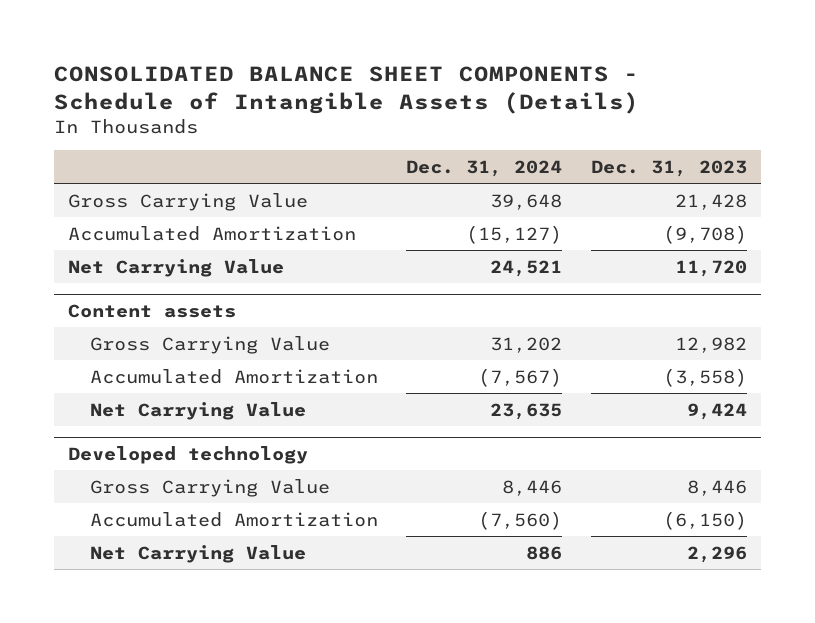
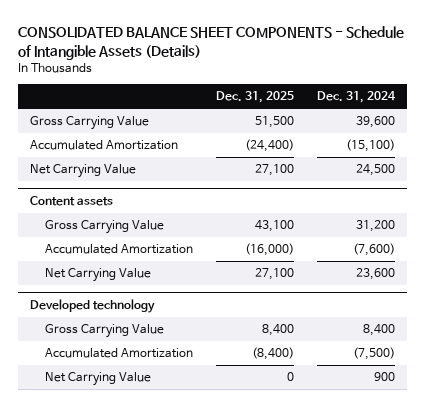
- | Dec. 31, 2024 | Dec. 31, 2023
+ | Dec. 31, 2025 | Dec. 31, 2024
- Gross Carrying Value | 39,648 | 21,428
- Accumulated Amortization | (15,127) | (9,708)
- Net Carrying Value | 24,521 | 11,720
+ Gross Carrying Value | 51,500 | 39,600
+ Accumulated Amortization | (24,400) | (15,100)
+ Net Carrying Value | 27,100 | 24,500
@ Content assets
- Gross Carrying Value | 31,202 | 12,982
- Accumulated Amortization | (7,567) | (3,558)
- Net Carrying Value | 23,635 | 9,424
+ Gross Carrying Value | 43,100 | 31,200
+ Accumulated Amortization | (16,000) | (7,600)
+ Net Carrying Value | 27,100 | 23,600
@ Developed technology
- Gross Carrying Value | 8,446 | 8,446
- Accumulated Amortization | (7,560) | (6,150)
- Net Carrying Value | 886 | 2,296
+ Gross Carrying Value | 8,400 | 8,400
+ Accumulated Amortization | (8,400) | (7,500)
+ Net Carrying Value | 0 | 900

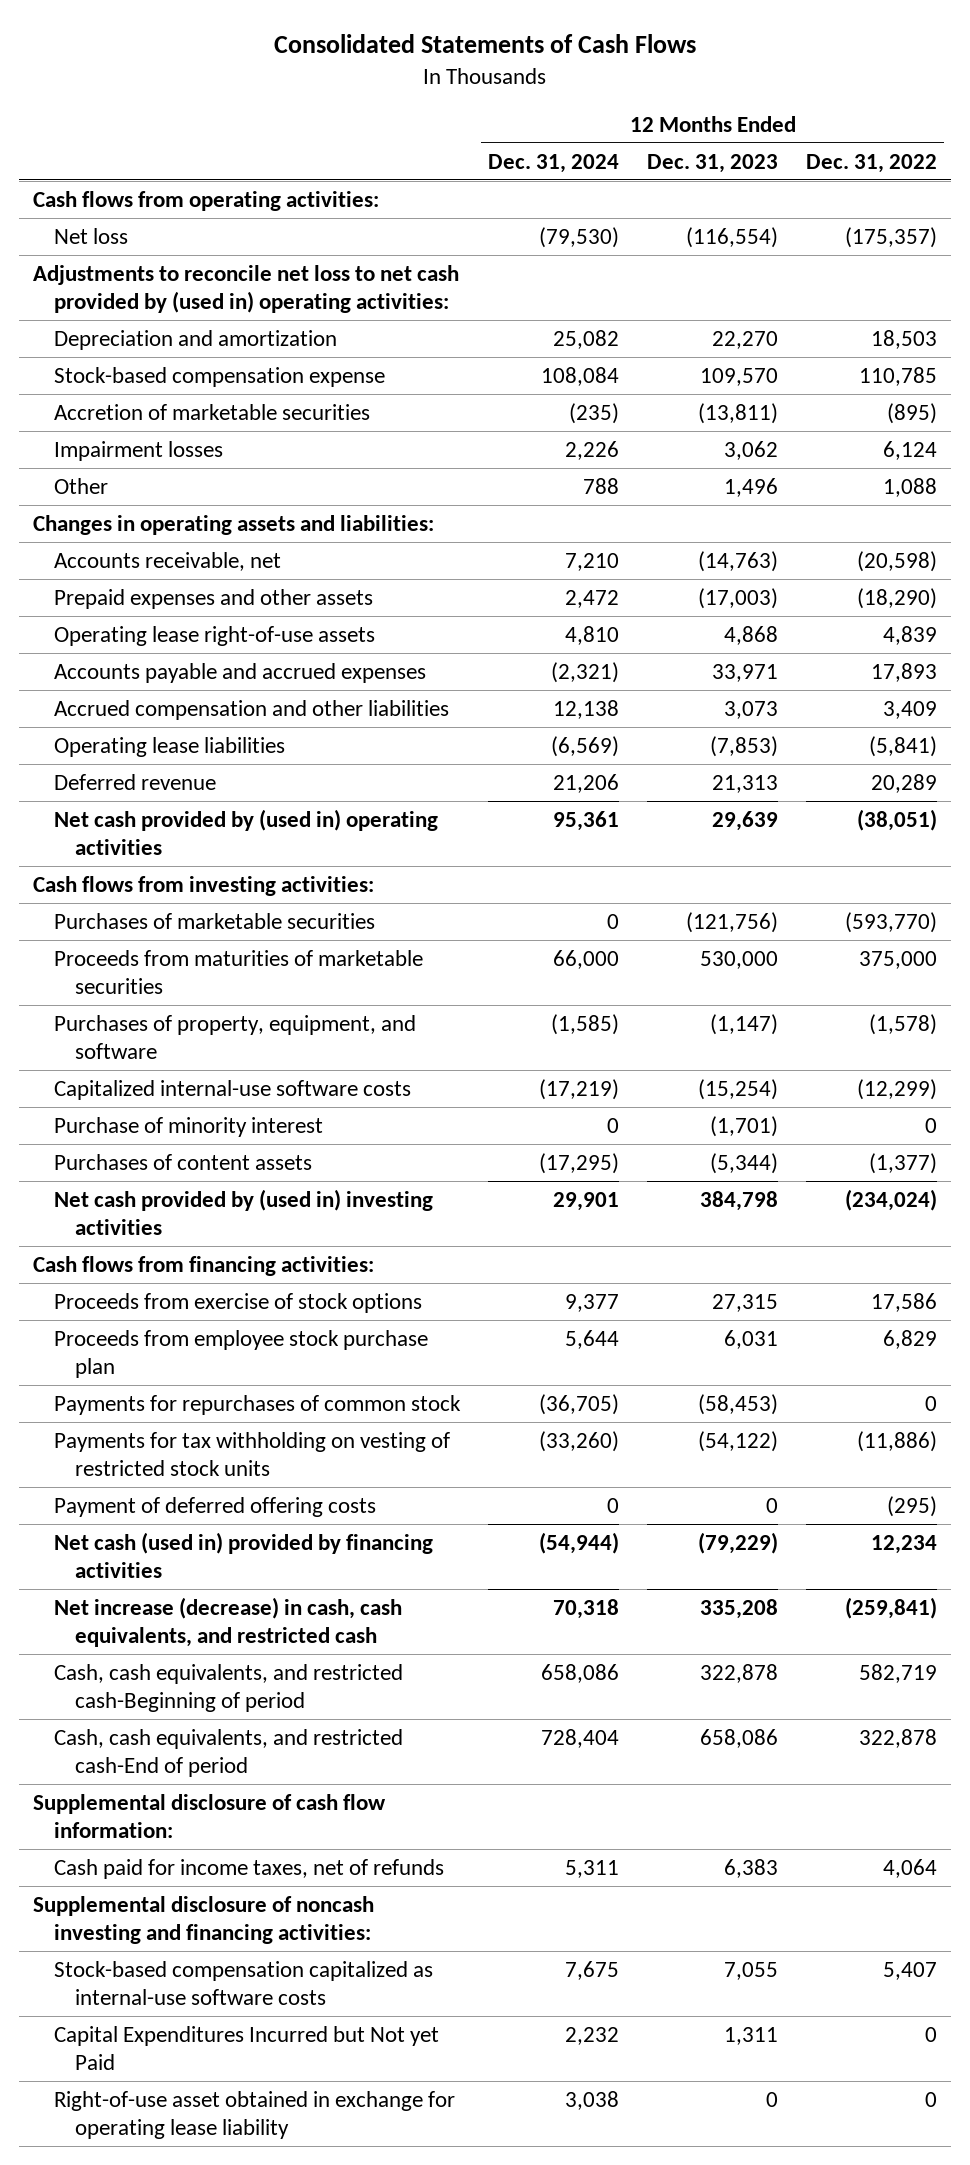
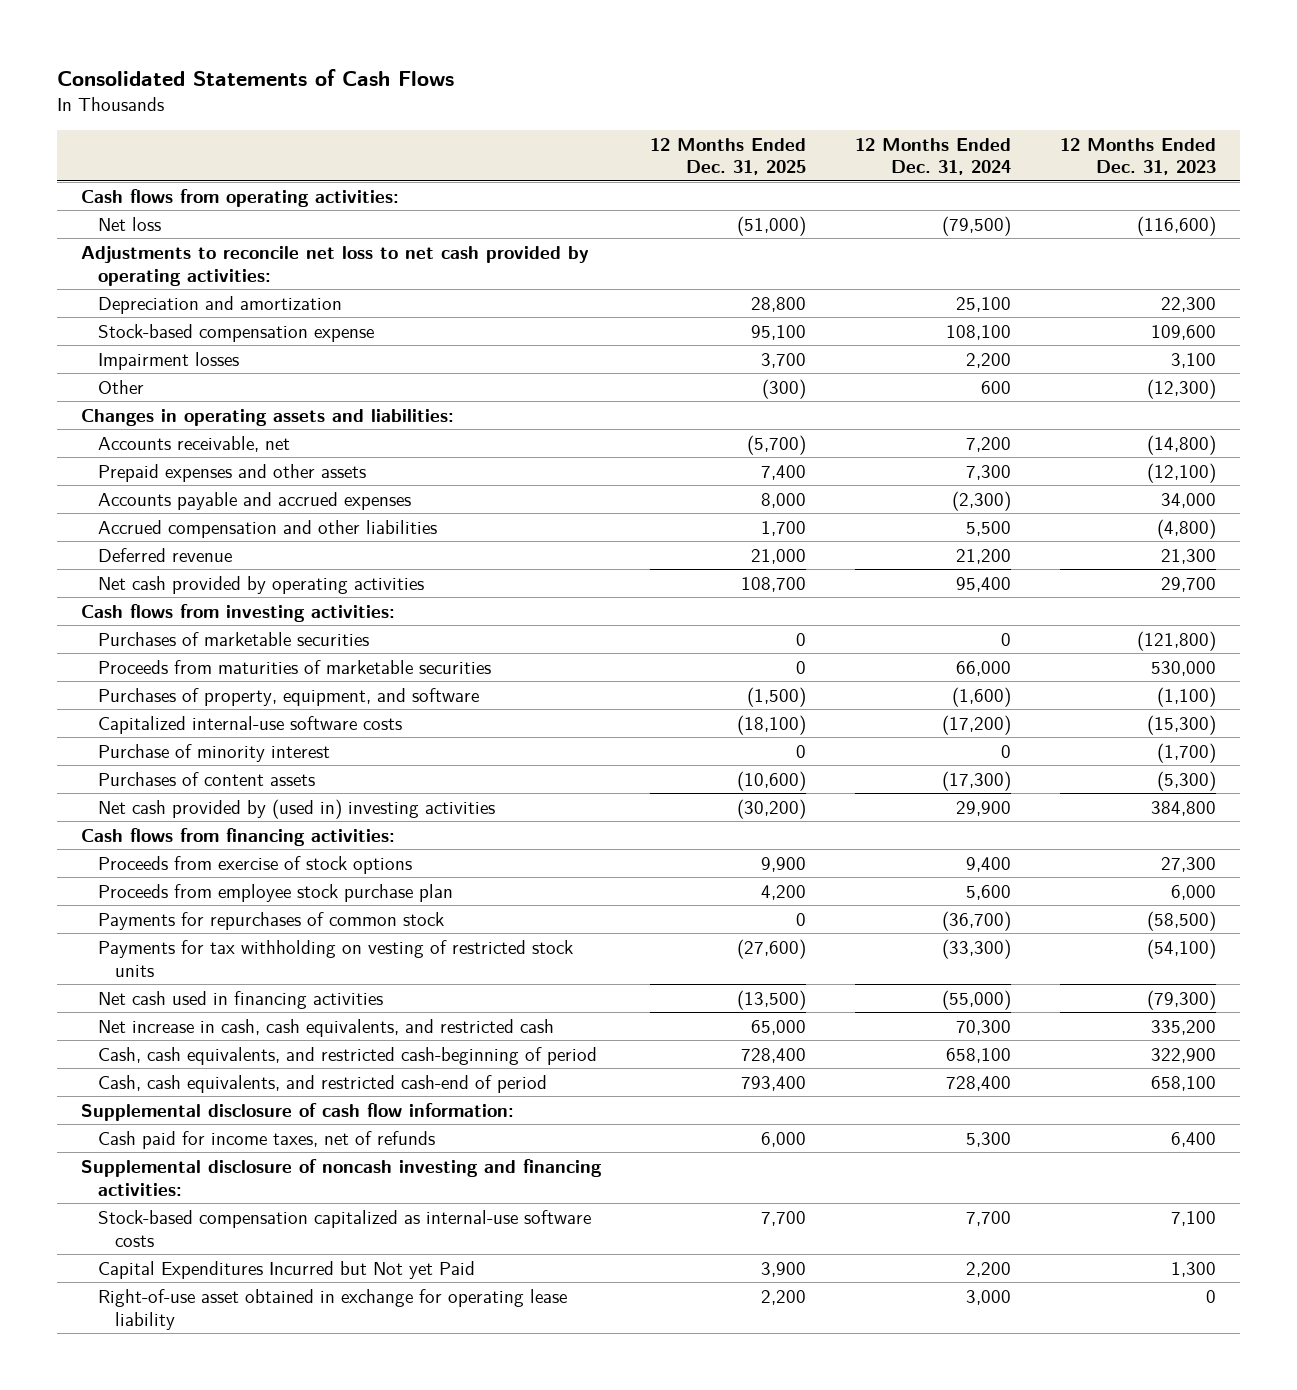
- | 12 Months Ended Dec. 31, 2024 | 12 Months Ended Dec. 31, 2023 | 12 Months Ended Dec. 31, 2022
+ | 12 Months Ended Dec. 31, 2025 | 12 Months Ended Dec. 31, 2024 | 12 Months Ended Dec. 31, 2023
- Net loss | (79,530) | (116,554) | (175,357)
- Adjustments to reconcile net loss to net cash provided by (used in) operating activities:
- Depreciation and amortization | 25,082 | 22,270 | 18,503
- Stock-based compensation expense | 108,084 | 109,570 | 110,785
- Accretion of marketable securities | (235) | (13,811) | (895)
- Impairment losses | 2,226 | 3,062 | 6,124
- Other | 788 | 1,496 | 1,088
+ Net loss | (51,000) | (79,500) | (116,600)
+ Adjustments to reconcile net loss to net cash provided by operating activities:
+ Depreciation and amortization | 28,800 | 25,100 | 22,300
+ Stock-based compensation expense | 95,100 | 108,100 | 109,600
+ Impairment losses | 3,700 | 2,200 | 3,100
+ Other | (300) | 600 | (12,300)
- Accounts receivable, net | 7,210 | (14,763) | (20,598)
- Prepaid expenses and other assets | 2,472 | (17,003) | (18,290)
- Operating lease right-of-use assets | 4,810 | 4,868 | 4,839
- Accounts payable and accrued expenses | (2,321) | 33,971 | 17,893
- Accrued compensation and other liabilities | 12,138 | 3,073 | 3,409
- Operating lease liabilities | (6,569) | (7,853) | (5,841)
- Deferred revenue | 21,206 | 21,313 | 20,289
- Net cash provided by (used in) operating activities | 95,361 | 29,639 | (38,051)
+ Accounts receivable, net | (5,700) | 7,200 | (14,800)
+ Prepaid expenses and other assets | 7,400 | 7,300 | (12,100)
+ Accounts payable and accrued expenses | 8,000 | (2,300) | 34,000
+ Accrued compensation and other liabilities | 1,700 | 5,500 | (4,800)
+ Deferred revenue | 21,000 | 21,200 | 21,300
+ Net cash provided by operating activities | 108,700 | 95,400 | 29,700
- Purchases of marketable securities | 0 | (121,756) | (593,770)
+ Purchases of marketable securities | 0 | 0 | (121,800)
- Purchases of property, equipment, and software | (1,585) | (1,147) | (1,578)
- Capitalized internal-use software costs | (17,219) | (15,254) | (12,299)
- Purchase of minority interest | 0 | (1,701) | 0
- Purchases of content assets | (17,295) | (5,344) | (1,377)
- Net cash provided by (used in) investing activities | 29,901 | 384,798 | (234,024)
+ Purchases of property, equipment, and software | (1,500) | (1,600) | (1,100)
+ Capitalized internal-use software costs | (18,100) | (17,200) | (15,300)
+ Purchase of minority interest | 0 | 0 | (1,700)
+ Purchases of content assets | (10,600) | (17,300) | (5,300)
+ Net cash provided by (used in) investing activities | (30,200) | 29,900 | 384,800
- Proceeds from exercise of stock options | 9,377 | 27,315 | 17,586
- Proceeds from employee stock purchase plan | 5,644 | 6,031 | 6,829
- Payments for repurchases of common stock | (36,705) | (58,453) | 0
- Payments for tax withholding on vesting of restricted stock units | (33,260) | (54,122) | (11,886)
- Payment of deferred offering costs | 0 | 0 | (295)
- Net cash (used in) provided by financing activities | (54,944) | (79,229) | 12,234
- Net increase (decrease) in cash, cash equivalents, and restricted cash | 70,318 | 335,208 | (259,841)
- Cash, cash equivalents, and restricted cash-Beginning of period | 658,086 | 322,878 | 582,719
- Cash, cash equivalents, and restricted cash-End of period | 728,404 | 658,086 | 322,878
+ Proceeds from exercise of stock options | 9,900 | 9,400 | 27,300
+ Proceeds from employee stock purchase plan | 4,200 | 5,600 | 6,000
+ Payments for repurchases of common stock | 0 | (36,700) | (58,500)
+ Payments for tax withholding on vesting of restricted stock units | (27,600) | (33,300) | (54,100)
+ Net cash used in financing activities | (13,500) | (55,000) | (79,300)
+ Net increase in cash, cash equivalents, and restricted cash | 65,000 | 70,300 | 335,200
+ Cash, cash equivalents, and restricted cash-beginning of period | 728,400 | 658,100 | 322,900
+ Cash, cash equivalents, and restricted cash-end of period | 793,400 | 728,400 | 658,100
- Cash paid for income taxes, net of refunds | 5,311 | 6,383 | 4,064
+ Cash paid for income taxes, net of refunds | 6,000 | 5,300 | 6,400
- Stock-based compensation capitalized as internal-use software costs | 7,675 | 7,055 | 5,407
- Capital Expenditures Incurred but Not yet Paid | 2,232 | 1,311 | 0
- Right-of-use asset obtained in exchange for operating lease liability | 3,038 | 0 | 0
+ Stock-based compensation capitalized as internal-use software costs | 7,700 | 7,700 | 7,100
+ Capital Expenditures Incurred but Not yet Paid | 3,900 | 2,200 | 1,300
+ Right-of-use asset obtained in exchange for operating lease liability | 2,200 | 3,000 | 0

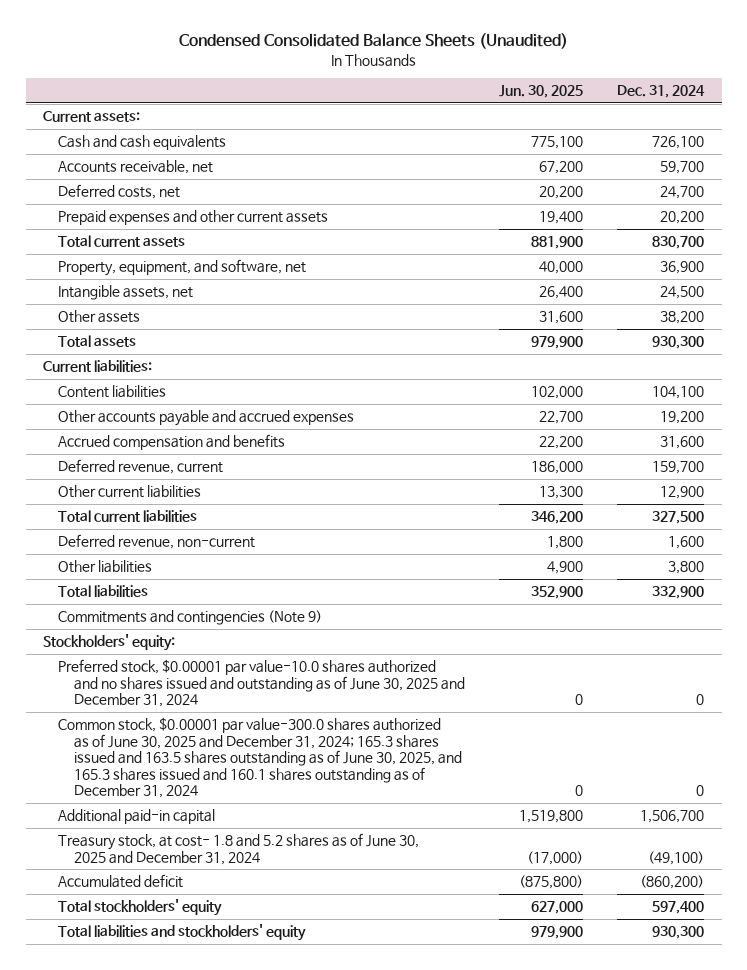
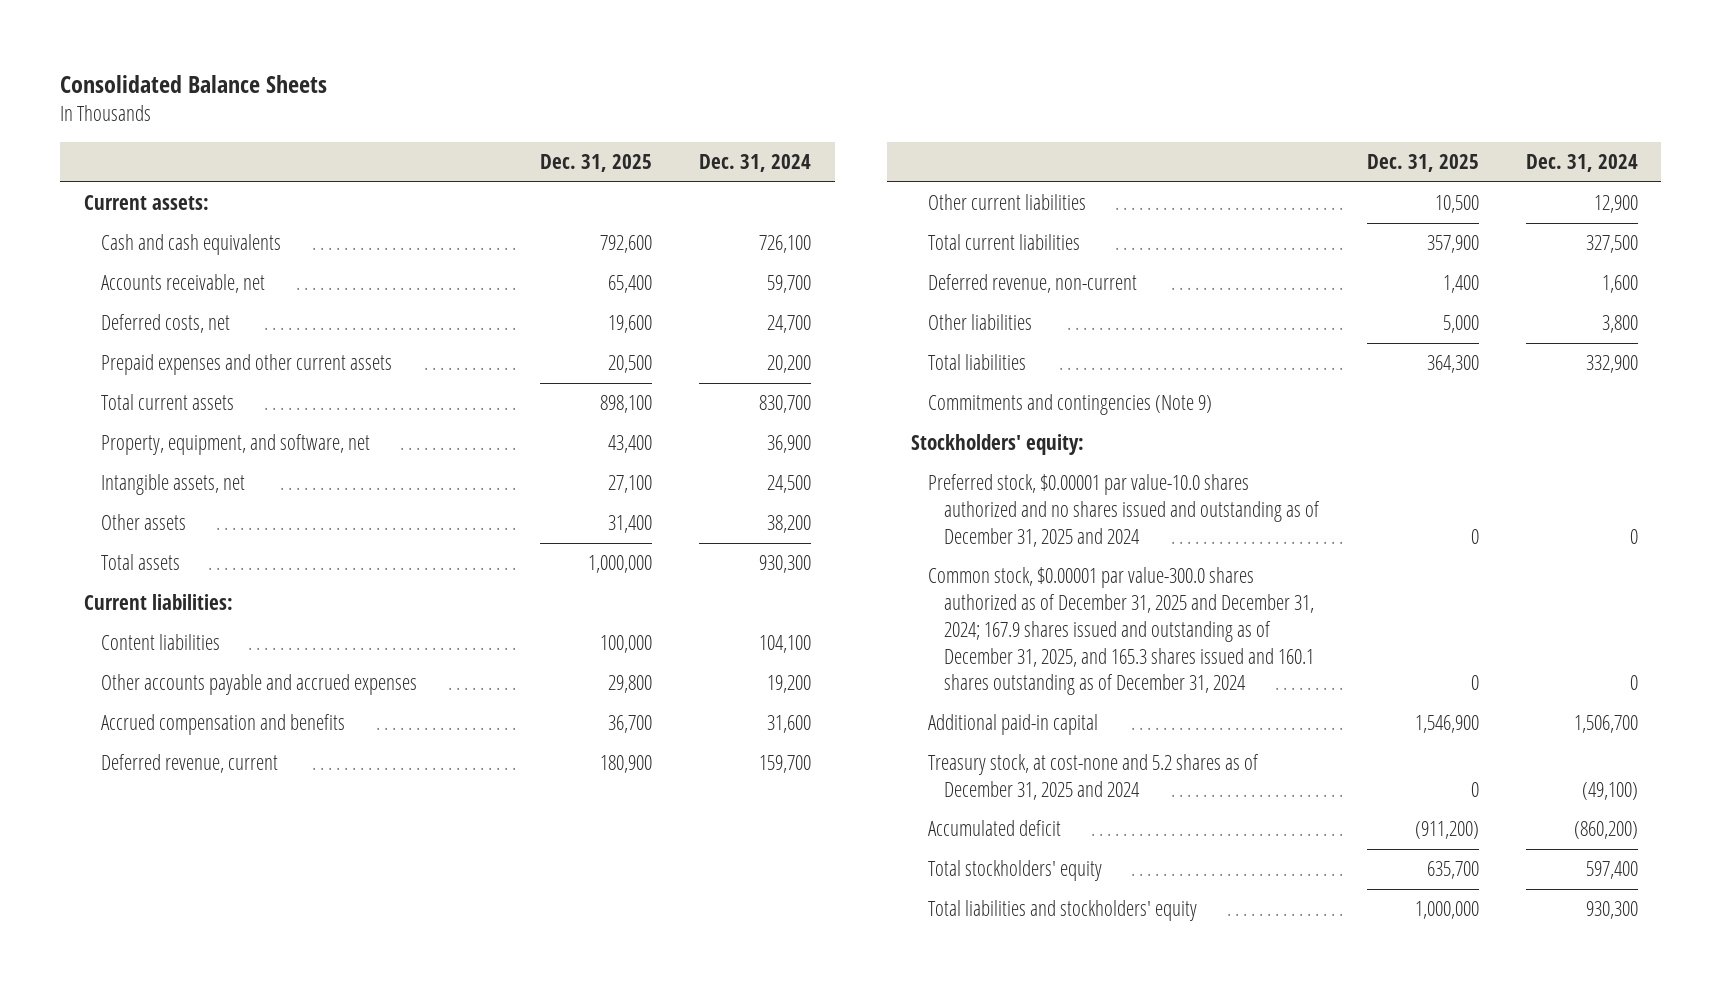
- Condensed Consolidated Balance Sheets (Unaudited)
+ Consolidated Balance Sheets
- | Jun. 30, 2025 | Dec. 31, 2024
+ | Dec. 31, 2025 | Dec. 31, 2024
- Preferred stock, $0.00001 par value-10.0 shares authorized and no shares issued and outstanding as of June 30, 2025 and December 31, 2024 | 0 | 0
- Common stock, $0.00001 par value-300.0 shares authorized as of June 30, 2025 and December 31, 2024; 165.3 shares issued and 163.5 shares outstanding as of June 30, 2025, and 165.3 shares issued and 160.1 shares outstanding as of December 31, 2024 | 0 | 0
+ Preferred stock, $0.00001 par value-10.0 shares authorized and no shares issued and outstanding as of December 31, 2025 and 2024 | 0 | 0
+ Common stock, $0.00001 par value-300.0 shares authorized as of December 31, 2025 and December 31, 2024; 167.9 shares issued and outstanding as of December 31, 2025, and 165.3 shares issued and 160.1 shares outstanding as of December 31, 2024 | 0 | 0
- Treasury stock, at cost- 1.8 and 5.2 shares as of June 30, 2025 and December 31, 2024 | (17,000) | (49,100)
+ Treasury stock, at cost-none and 5.2 shares as of December 31, 2025 and 2024 | 0 | (49,100)

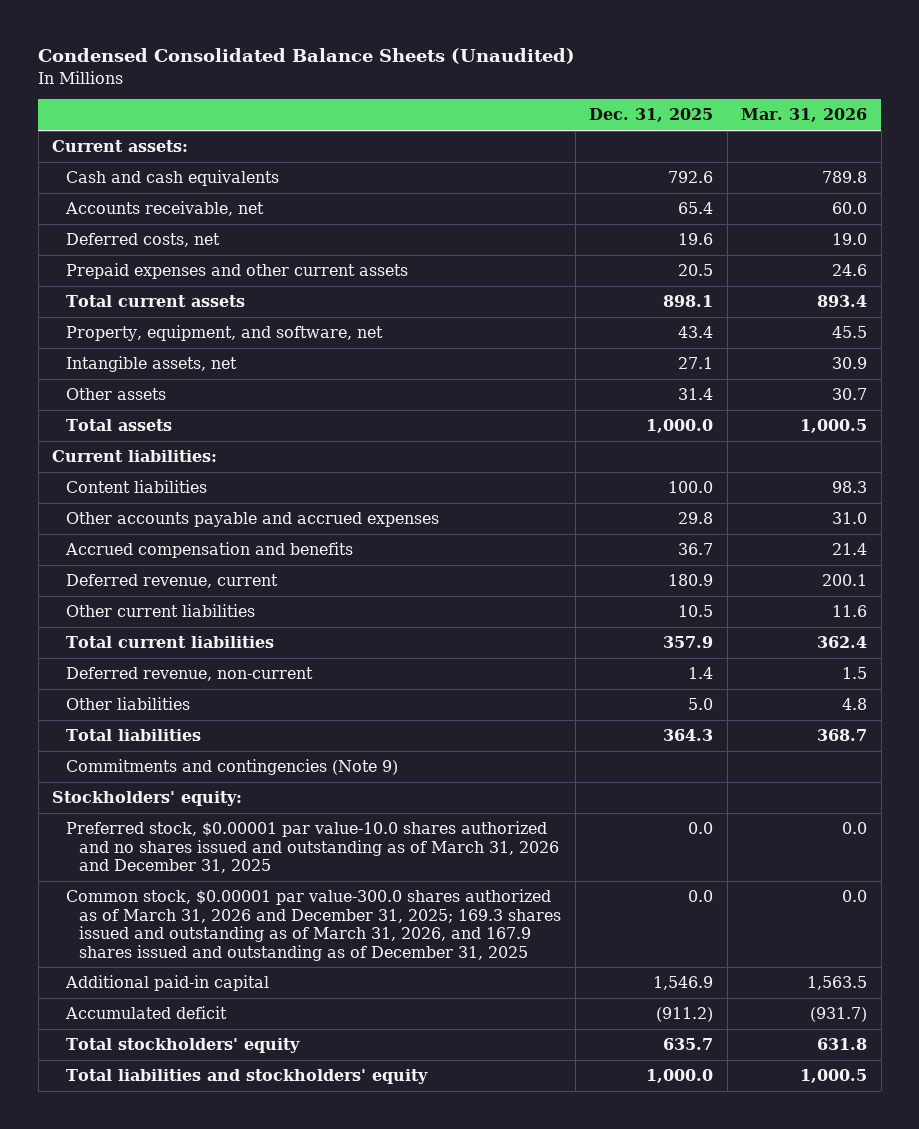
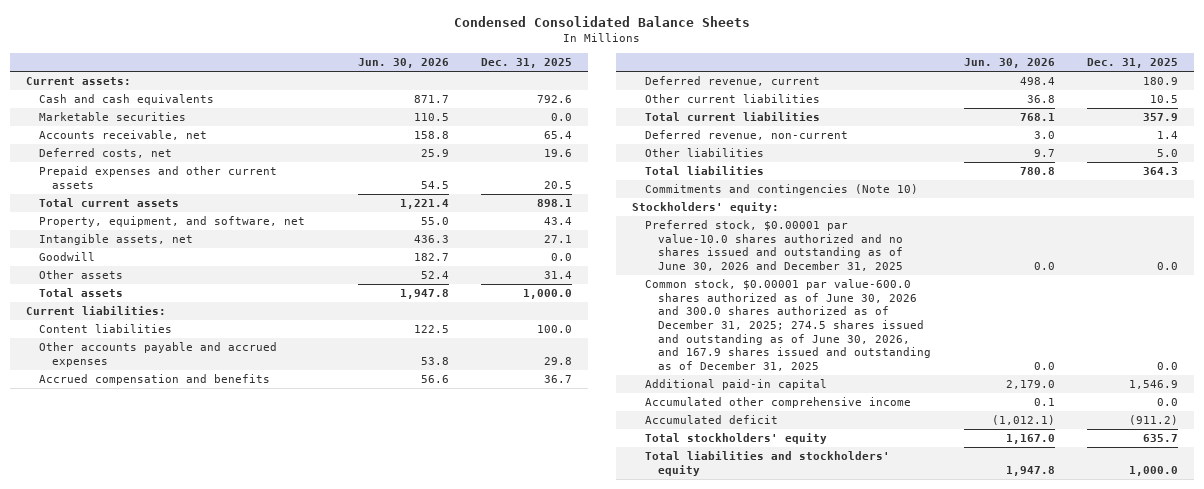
- Condensed Consolidated Balance Sheets (Unaudited)
+ Condensed Consolidated Balance Sheets
- | Dec. 31, 2025 | Mar. 31, 2026
+ | Jun. 30, 2026 | Dec. 31, 2025
+ Marketable securities | 110.5 | 0.0
+ Goodwill | 182.7 | 0.0
- Commitments and contingencies (Note 9)
+ Commitments and contingencies (Note 10)
- Preferred stock, $0.00001 par value-10.0 shares authorized and no shares issued and outstanding as of March 31, 2026 and December 31, 2025 | 0.0 | 0.0
- Common stock, $0.00001 par value-300.0 shares authorized as of March 31, 2026 and December 31, 2025; 169.3 shares issued and outstanding as of March 31, 2026, and 167.9 shares issued and outstanding as of December 31, 2025 | 0.0 | 0.0
+ Preferred stock, $0.00001 par value-10.0 shares authorized and no shares issued and outstanding as of June 30, 2026 and December 31, 2025 | 0.0 | 0.0
+ Common stock, $0.00001 par value-600.0 shares authorized as of June 30, 2026 and 300.0 shares authorized as of December 31, 2025; 274.5 shares issued and outstanding as of June 30, 2026, and 167.9 shares issued and outstanding as of December 31, 2025 | 0.0 | 0.0
+ Accumulated other comprehensive income | 0.1 | 0.0

